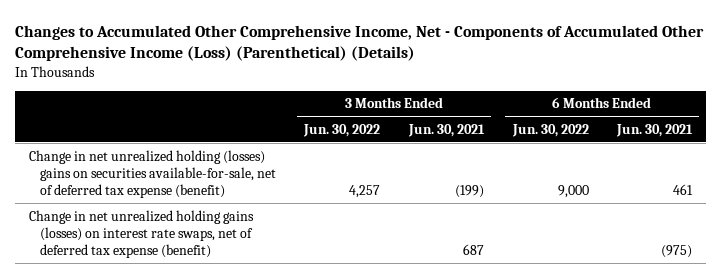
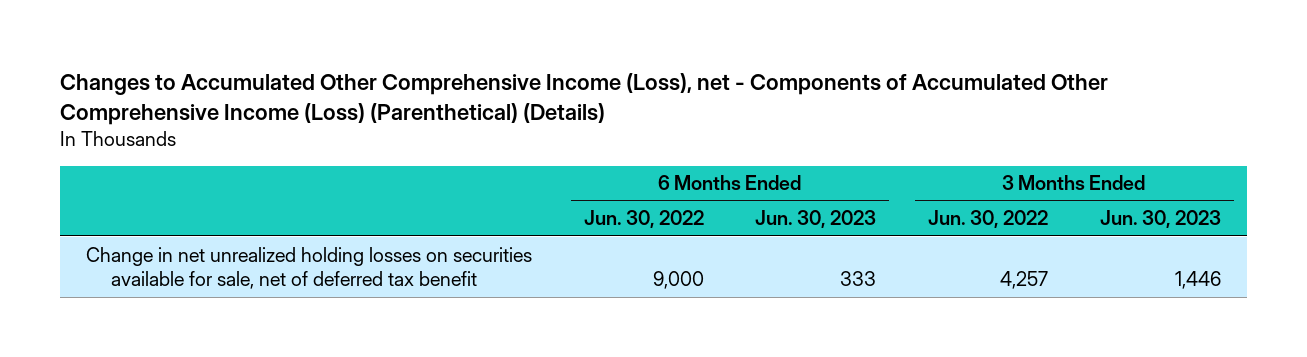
- Changes to Accumulated Other Comprehensive Income, Net - Components of Accumulated Other Comprehensive Income (Loss) (Parenthetical) (Details)
+ Changes to Accumulated Other Comprehensive Income (Loss), net - Components of Accumulated Other Comprehensive Income (Loss) (Parenthetical) (Details)
- | 3 Months Ended Jun. 30, 2022 | 3 Months Ended Jun. 30, 2021 | 6 Months Ended Jun. 30, 2022 | 6 Months Ended Jun. 30, 2021
+ | 6 Months Ended Jun. 30, 2022 | 6 Months Ended Jun. 30, 2023 | 3 Months Ended Jun. 30, 2022 | 3 Months Ended Jun. 30, 2023
- Change in net unrealized holding (losses) gains on securities available-for-sale, net of deferred tax expense (benefit) | 4,257 | (199) | 9,000 | 461
- Change in net unrealized holding gains (losses) on interest rate swaps, net of deferred tax expense (benefit) | | 687 | | (975)
+ Change in net unrealized holding losses on securities available for sale, net of deferred tax benefit | 9,000 | 333 | 4,257 | 1,446

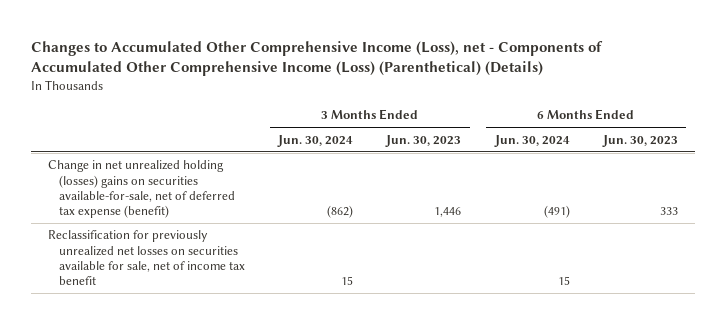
- | 6 Months Ended Jun. 30, 2022 | 6 Months Ended Jun. 30, 2023 | 3 Months Ended Jun. 30, 2022 | 3 Months Ended Jun. 30, 2023
+ | 3 Months Ended Jun. 30, 2024 | 3 Months Ended Jun. 30, 2023 | 6 Months Ended Jun. 30, 2024 | 6 Months Ended Jun. 30, 2023
- Change in net unrealized holding losses on securities available for sale, net of deferred tax benefit | 9,000 | 333 | 4,257 | 1,446
+ Change in net unrealized holding (losses) gains on securities available-for-sale, net of deferred tax expense (benefit) | (862) | 1,446 | (491) | 333
+ Reclassification for previously unrealized net losses on securities available for sale, net of income tax benefit | 15 | | 15 |

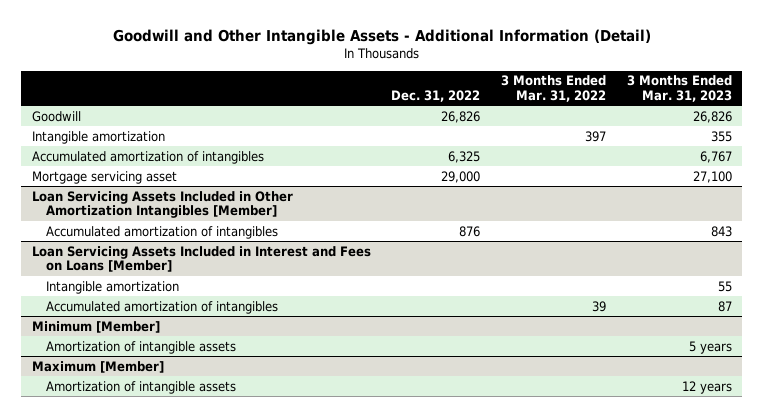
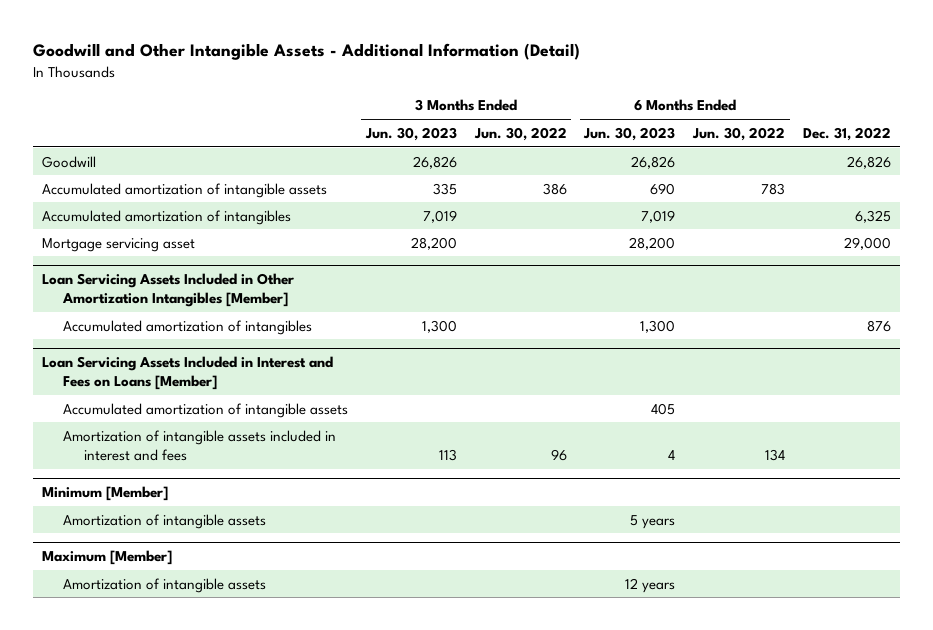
- | Dec. 31, 2022 | 3 Months Ended Mar. 31, 2022 | 3 Months Ended Mar. 31, 2023
+ | 3 Months Ended Jun. 30, 2023 | 3 Months Ended Jun. 30, 2022 | 6 Months Ended Jun. 30, 2023 | 6 Months Ended Jun. 30, 2022 | Dec. 31, 2022
- Intangible amortization | | 397 | 355
+ Accumulated amortization of intangible assets | 335 | 386 | 690 | 783 |
@ Loan Servicing Assets Included in Interest and Fees on Loans [Member]
- Intangible amortization | | | 55
- Accumulated amortization of intangibles | | 39 | 87
+ Accumulated amortization of intangible assets | | | 405 | |
+ Amortization of intangible assets included in interest and fees | 113 | 96 | 4 | 134 |

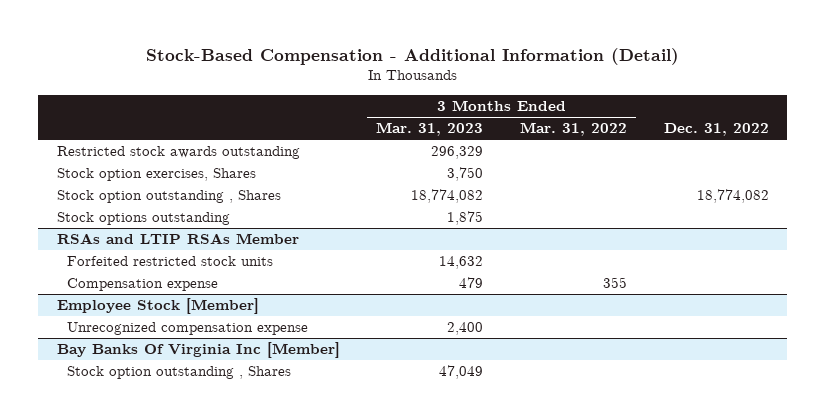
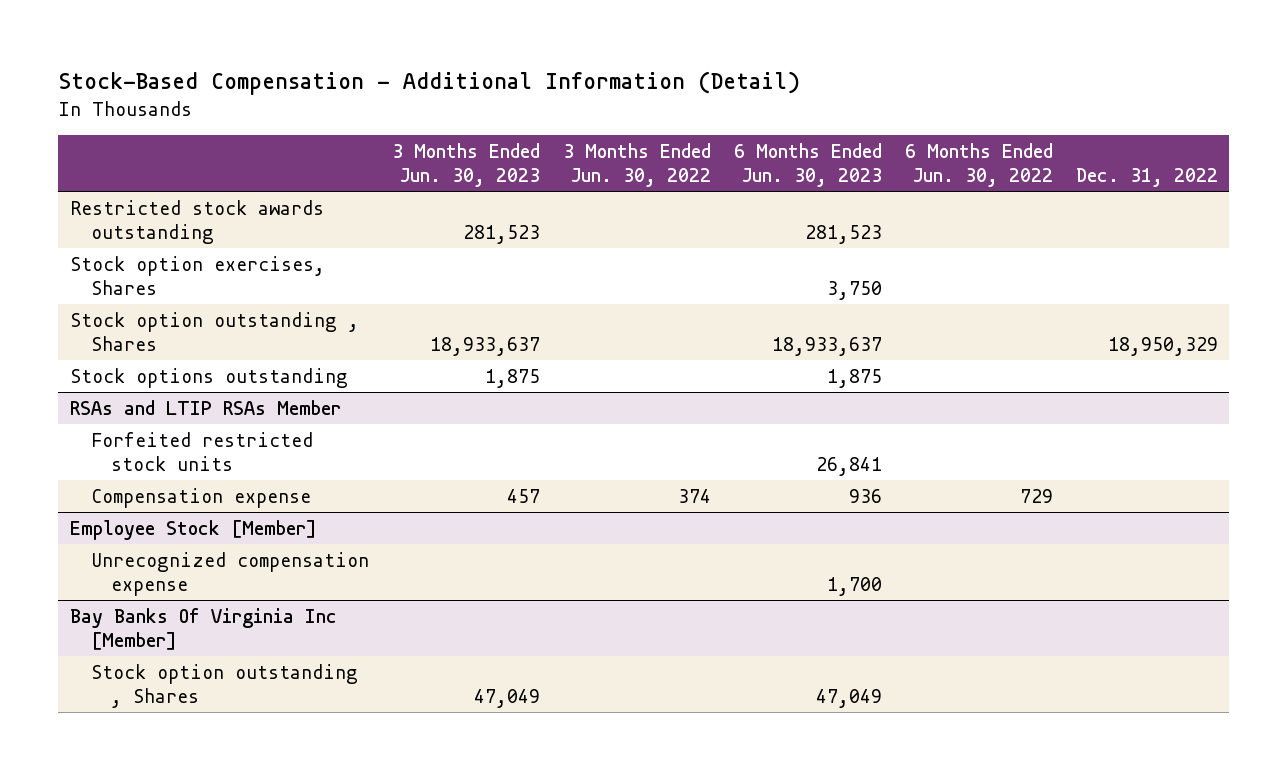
- | 3 Months Ended Mar. 31, 2023 | 3 Months Ended Mar. 31, 2022 | Dec. 31, 2022
+ | 3 Months Ended Jun. 30, 2023 | 3 Months Ended Jun. 30, 2022 | 6 Months Ended Jun. 30, 2023 | 6 Months Ended Jun. 30, 2022 | Dec. 31, 2022
- Stock option outstanding , Shares | 18,774,082 | | 18,774,082
+ Stock option outstanding , Shares | 18,933,637 | | 18,933,637 | | 18,950,329

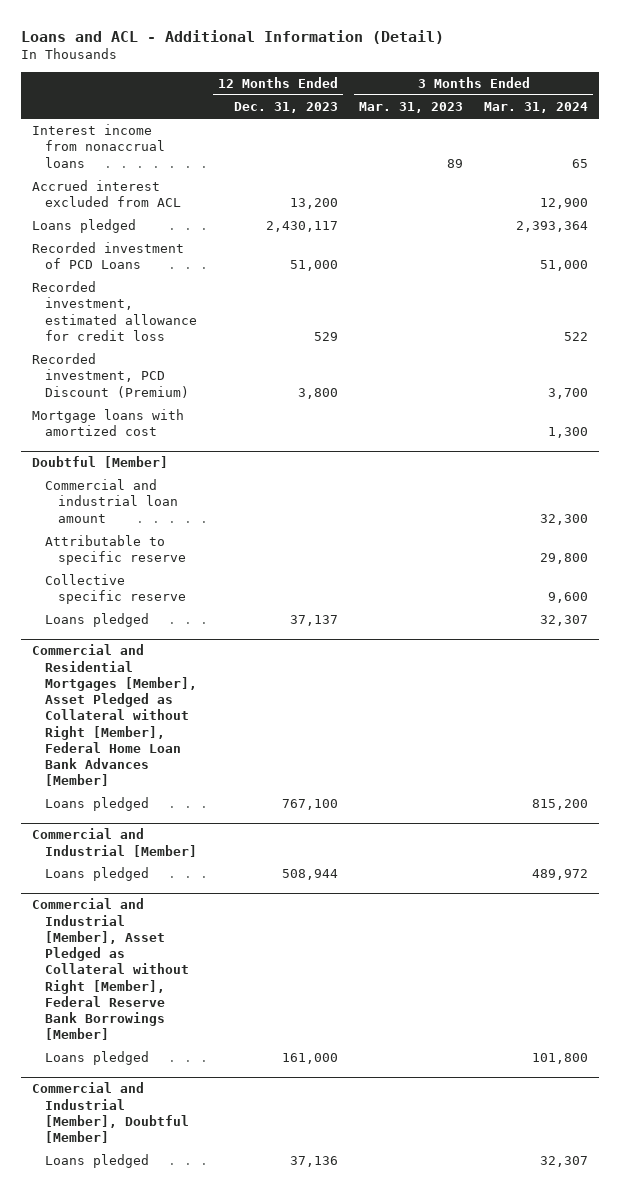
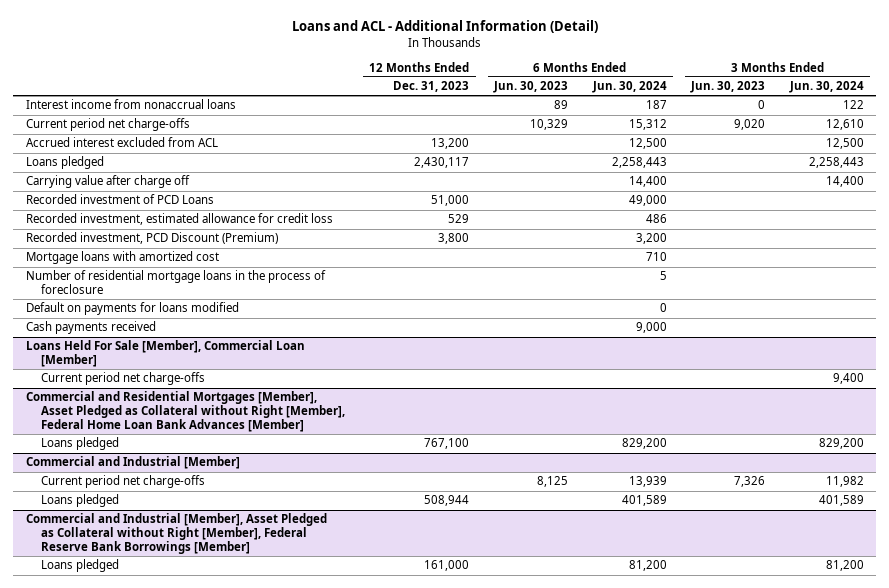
- | 12 Months Ended Dec. 31, 2023 | 3 Months Ended Mar. 31, 2023 | 3 Months Ended Mar. 31, 2024
+ | 12 Months Ended Dec. 31, 2023 | 6 Months Ended Jun. 30, 2023 | 6 Months Ended Jun. 30, 2024 | 3 Months Ended Jun. 30, 2023 | 3 Months Ended Jun. 30, 2024
+ Current period net charge-offs | | 10,329 | 15,312 | 9,020 | 12,610
+ Carrying value after charge off | | | 14,400 | | 14,400
- Doubtful [Member]
- Commercial and industrial loan amount | | | 32,300
- Attributable to specific reserve | | | 29,800
- Collective specific reserve | | | 9,600
- Loans pledged | 37,137 | | 32,307
+ Number of residential mortgage loans in the process of foreclosure | | | 5 | |
+ Default on payments for loans modified | | | 0 | |
+ Cash payments received | | | 9,000 | |
+ Loans Held For Sale [Member], Commercial Loan [Member]
+ Current period net charge-offs | | | | | 9,400
@ Commercial and Industrial [Member]
+ Current period net charge-offs | | 8,125 | 13,939 | 7,326 | 11,982
- Commercial and Industrial [Member], Doubtful [Member]
- Loans pledged | 37,136 | | 32,307

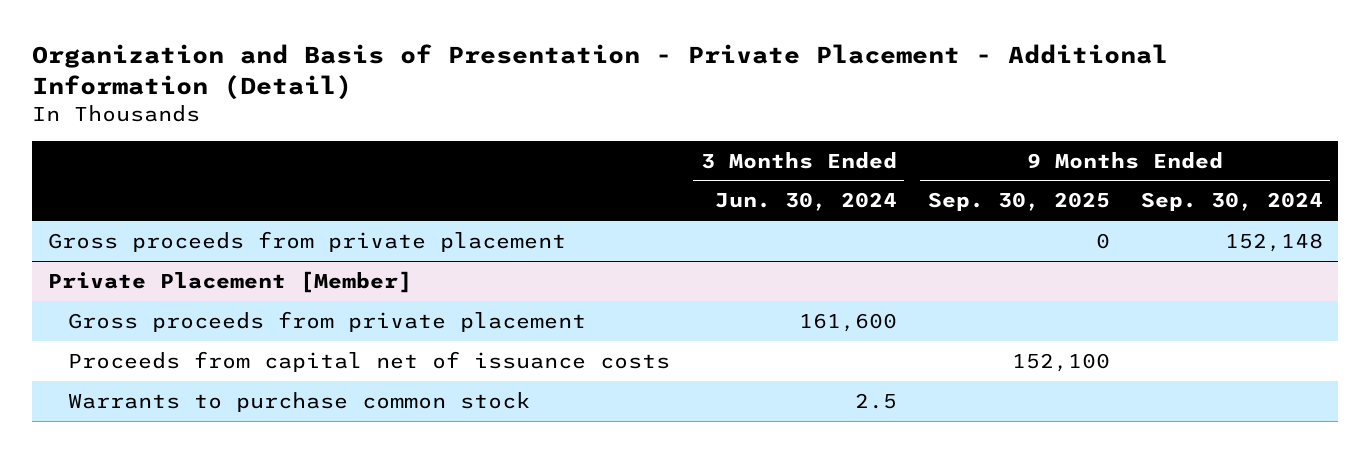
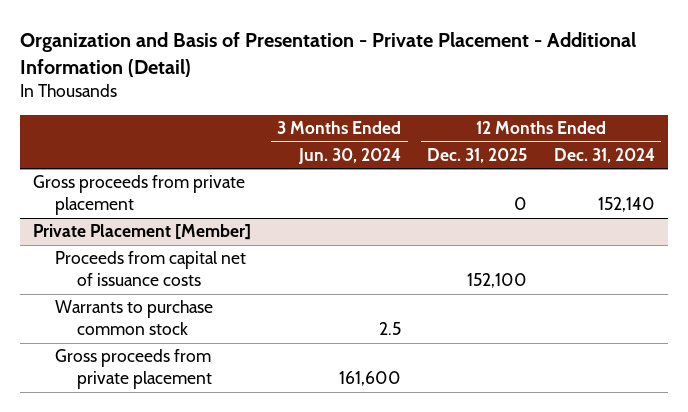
- | 3 Months Ended Jun. 30, 2024 | 9 Months Ended Sep. 30, 2025 | 9 Months Ended Sep. 30, 2024
+ | 3 Months Ended Jun. 30, 2024 | 12 Months Ended Dec. 31, 2025 | 12 Months Ended Dec. 31, 2024
@ Private Placement [Member]
moved down: Gross proceeds from private placement | 161,600 | |

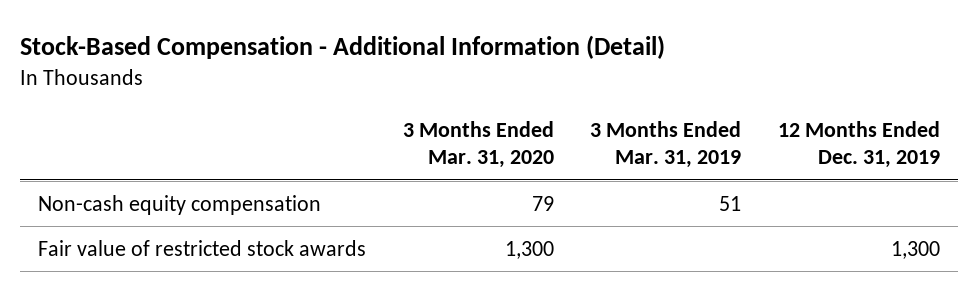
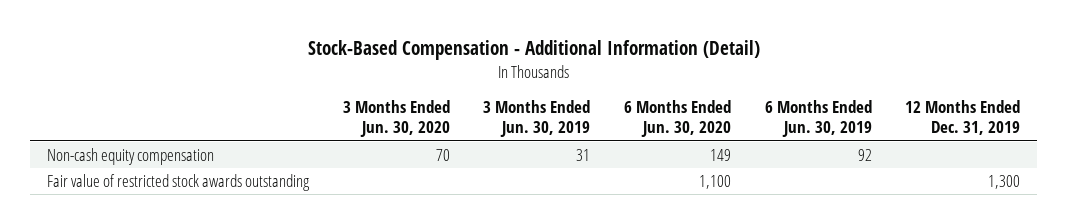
- | 3 Months Ended Mar. 31, 2020 | 3 Months Ended Mar. 31, 2019 | 12 Months Ended Dec. 31, 2019
+ | 3 Months Ended Jun. 30, 2020 | 3 Months Ended Jun. 30, 2019 | 6 Months Ended Jun. 30, 2020 | 6 Months Ended Jun. 30, 2019 | 12 Months Ended Dec. 31, 2019
- Fair value of restricted stock awards | 1,300 | | 1,300
+ Fair value of restricted stock awards outstanding | | | 1,100 | | 1,300

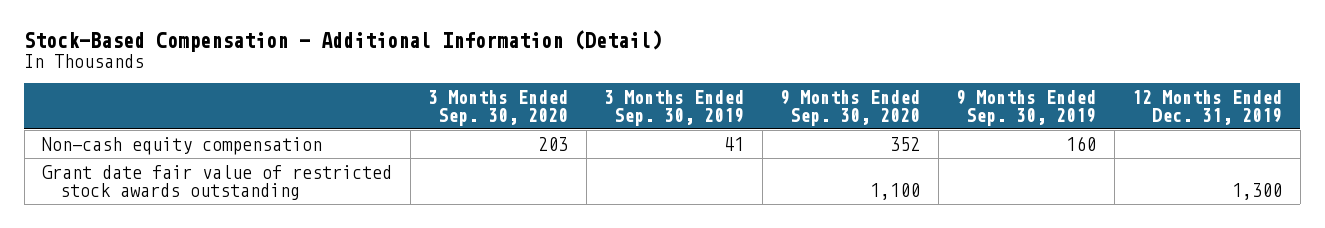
- | 3 Months Ended Jun. 30, 2020 | 3 Months Ended Jun. 30, 2019 | 6 Months Ended Jun. 30, 2020 | 6 Months Ended Jun. 30, 2019 | 12 Months Ended Dec. 31, 2019
+ | 3 Months Ended Sep. 30, 2020 | 3 Months Ended Sep. 30, 2019 | 9 Months Ended Sep. 30, 2020 | 9 Months Ended Sep. 30, 2019 | 12 Months Ended Dec. 31, 2019
- Fair value of restricted stock awards outstanding | | | 1,100 | | 1,300
+ Grant date fair value of restricted stock awards outstanding | | | 1,100 | | 1,300

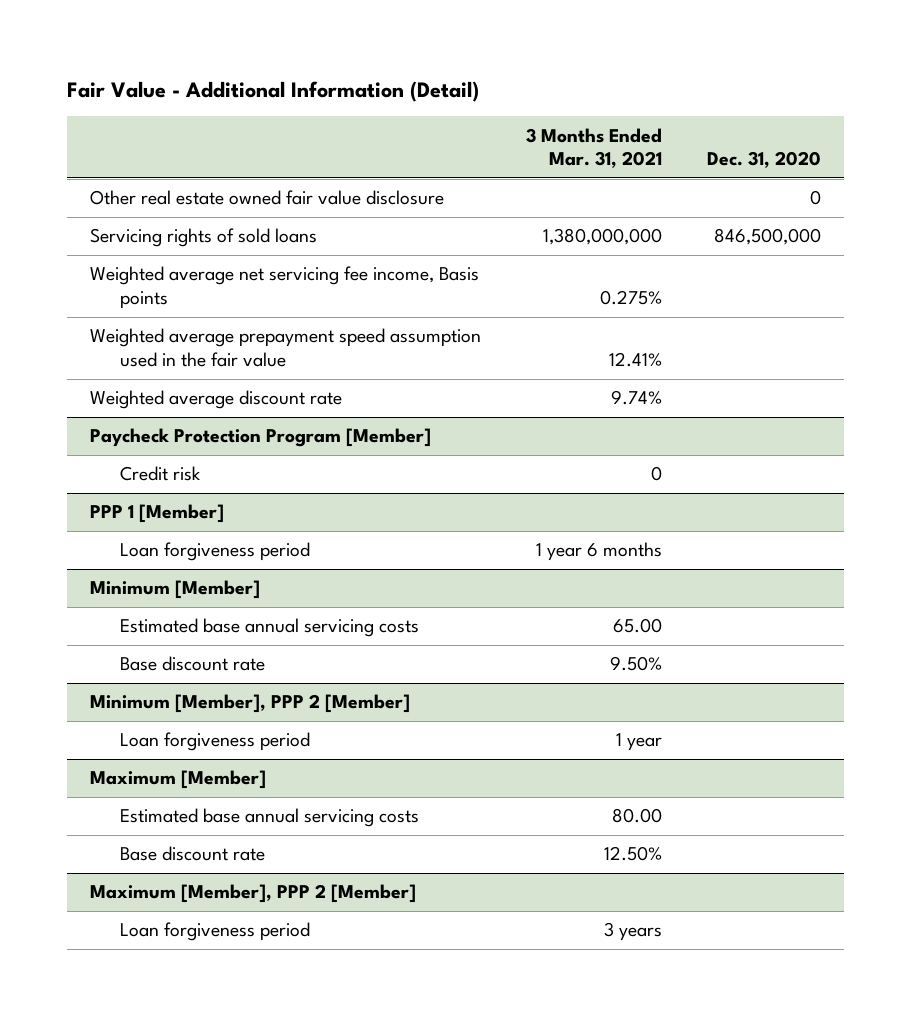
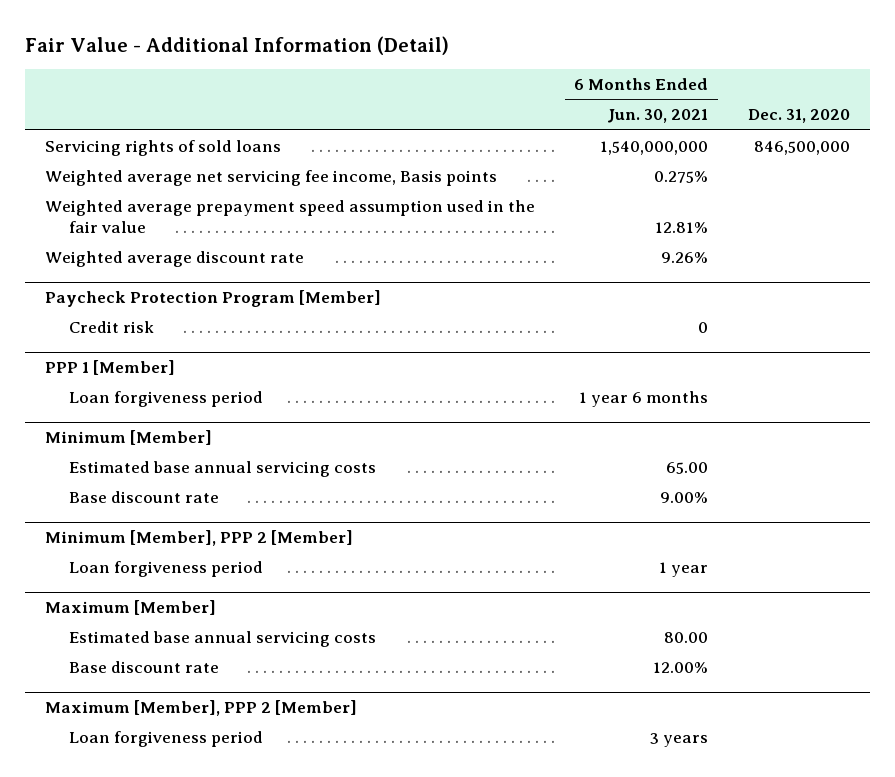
- | 3 Months Ended Mar. 31, 2021 | Dec. 31, 2020
+ | 6 Months Ended Jun. 30, 2021 | Dec. 31, 2020
- Other real estate owned fair value disclosure | | 0

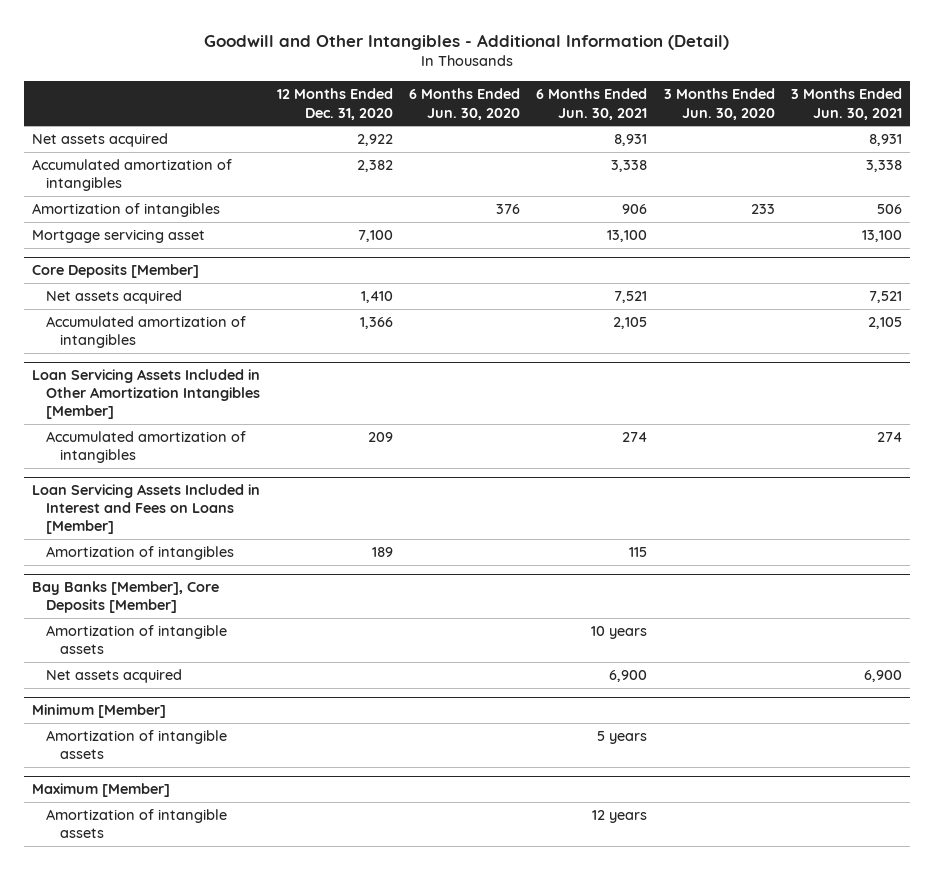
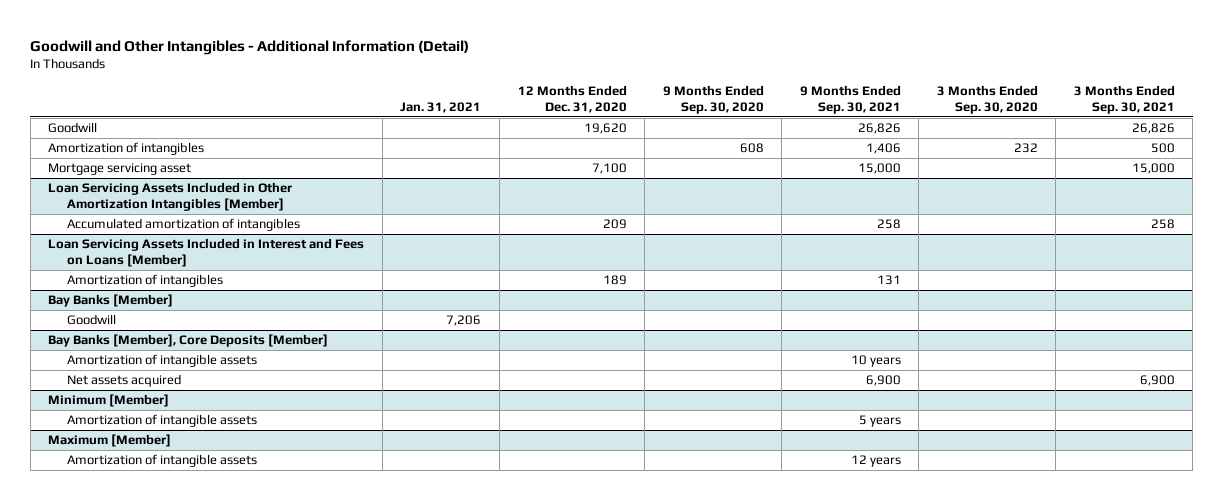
- | 12 Months Ended Dec. 31, 2020 | 6 Months Ended Jun. 30, 2020 | 6 Months Ended Jun. 30, 2021 | 3 Months Ended Jun. 30, 2020 | 3 Months Ended Jun. 30, 2021
+ | Jan. 31, 2021 | 12 Months Ended Dec. 31, 2020 | 9 Months Ended Sep. 30, 2020 | 9 Months Ended Sep. 30, 2021 | 3 Months Ended Sep. 30, 2020 | 3 Months Ended Sep. 30, 2021
- Net assets acquired | 2,922 | | 8,931 | | 8,931
- Accumulated amortization of intangibles | 2,382 | | 3,338 | | 3,338
+ Goodwill | | 19,620 | | 26,826 | | 26,826
- Core Deposits [Member]
- Net assets acquired | 1,410 | | 7,521 | | 7,521
- Accumulated amortization of intangibles | 1,366 | | 2,105 | | 2,105
+ Bay Banks [Member]
+ Goodwill | 7,206 | | | | |

